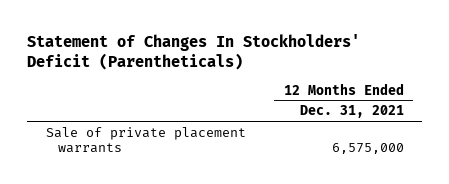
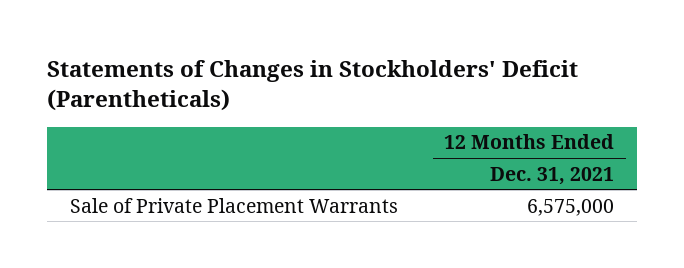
- Statement of Changes In Stockholders' Deficit (Parentheticals)
+ Statements of Changes in Stockholders' Deficit (Parentheticals)
- Sale of private placement warrants | 6,575,000
+ Sale of Private Placement Warrants | 6,575,000

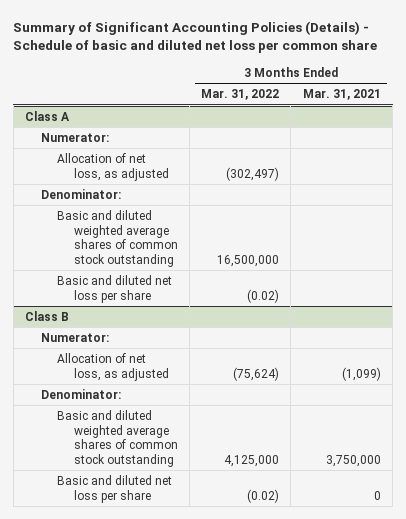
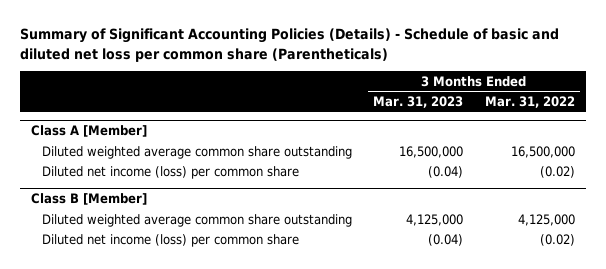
- Summary of Significant Accounting Policies (Details) - Schedule of basic and diluted net loss per common share
+ Summary of Significant Accounting Policies (Details) - Schedule of basic and diluted net loss per common share (Parentheticals)
- | 3 Months Ended Mar. 31, 2022 | 3 Months Ended Mar. 31, 2021
+ | 3 Months Ended Mar. 31, 2023 | 3 Months Ended Mar. 31, 2022
- Class A
- Numerator:
- Allocation of net loss, as adjusted | (302,497) |
- Denominator:
- Basic and diluted weighted average shares of common stock outstanding | 16,500,000 |
- Basic and diluted net loss per share | (0.02) |
- Class B
- Numerator:
- Allocation of net loss, as adjusted | (75,624) | (1,099)
- Denominator:
- Basic and diluted weighted average shares of common stock outstanding | 4,125,000 | 3,750,000
- Basic and diluted net loss per share | (0.02) | 0
+ Class A [Member]
+ Diluted weighted average common share outstanding | 16,500,000 | 16,500,000
+ Diluted net income (loss) per common share | (0.04) | (0.02)
+ Class B [Member]
+ Diluted weighted average common share outstanding | 4,125,000 | 4,125,000
+ Diluted net income (loss) per common share | (0.04) | (0.02)

